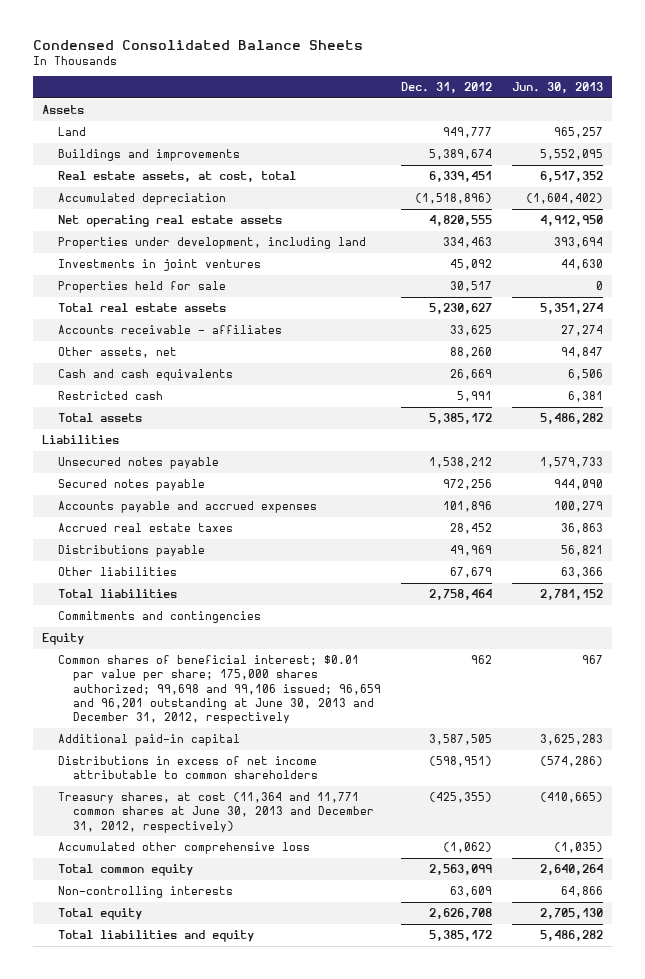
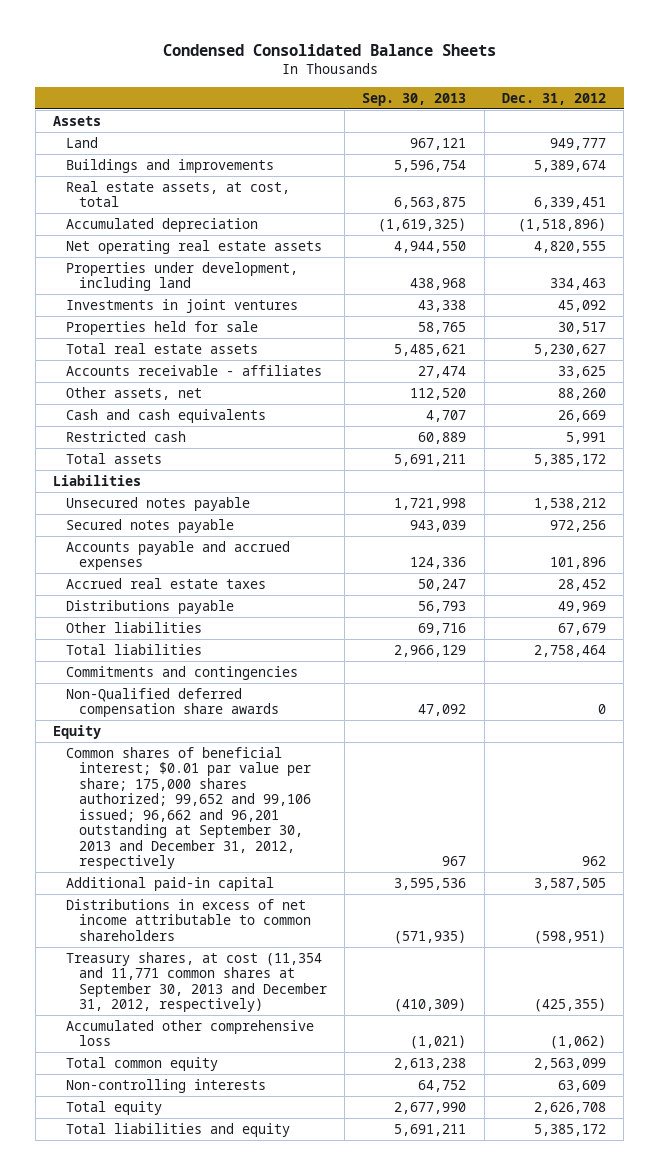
- | Dec. 31, 2012 | Jun. 30, 2013
+ | Sep. 30, 2013 | Dec. 31, 2012
+ Non-Qualified deferred compensation share awards | 47,092 | 0
- Common shares of beneficial interest; $0.01 par value per share; 175,000 shares authorized; 99,698 and 99,106 issued; 96,659 and 96,201 outstanding at June 30, 2013 and December 31, 2012, respectively | 962 | 967
+ Common shares of beneficial interest; $0.01 par value per share; 175,000 shares authorized; 99,652 and 99,106 issued; 96,662 and 96,201 outstanding at September 30, 2013 and December 31, 2012, respectively | 967 | 962
- Treasury shares, at cost (11,364 and 11,771 common shares at June 30, 2013 and December 31, 2012, respectively) | (425,355) | (410,665)
+ Treasury shares, at cost (11,354 and 11,771 common shares at September 30, 2013 and December 31, 2012, respectively) | (410,309) | (425,355)

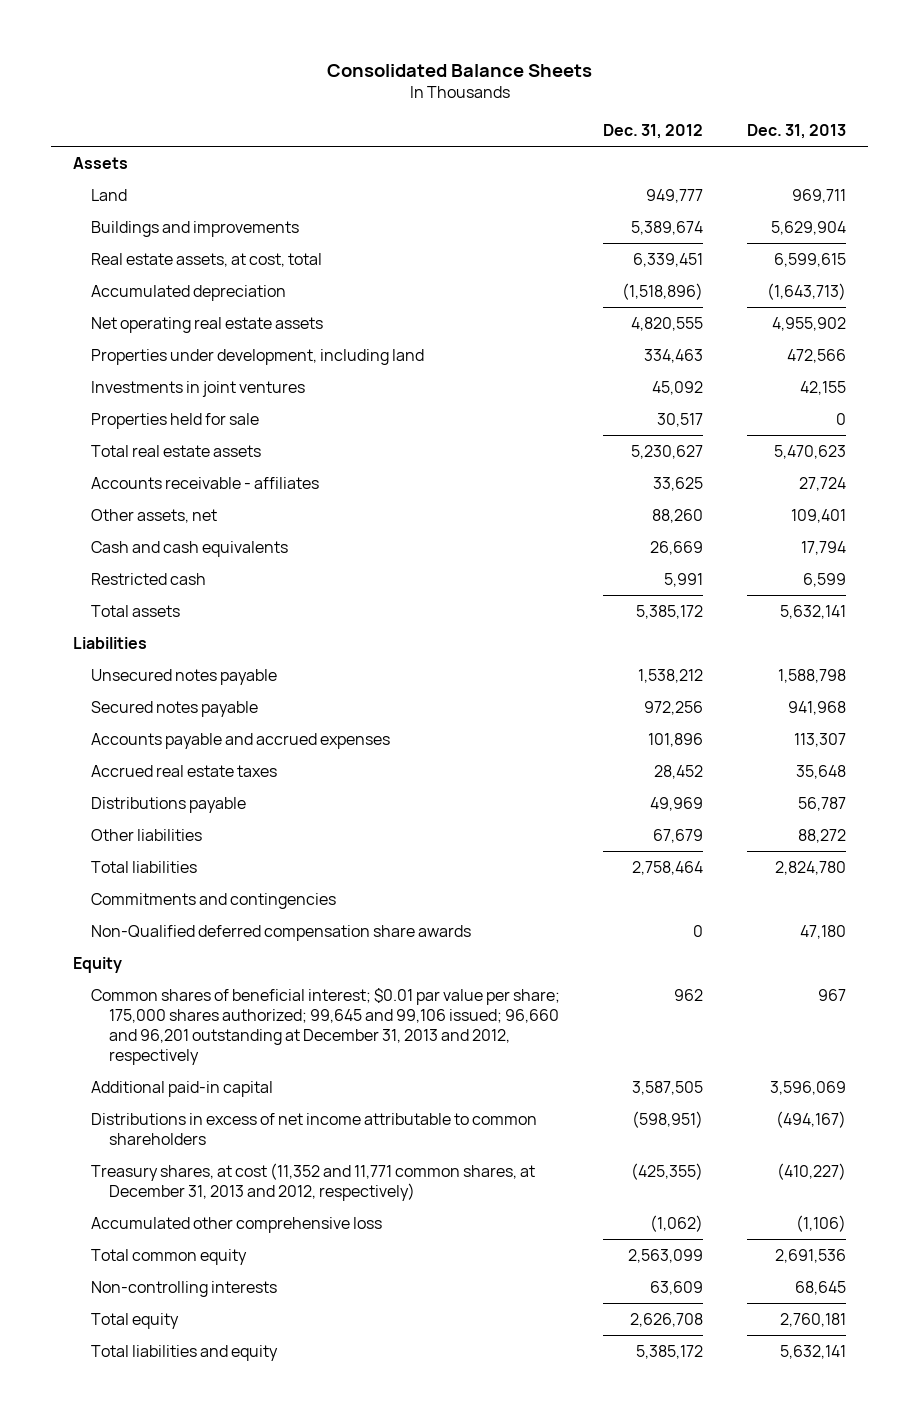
- Condensed Consolidated Balance Sheets
+ Consolidated Balance Sheets
- | Sep. 30, 2013 | Dec. 31, 2012
+ | Dec. 31, 2012 | Dec. 31, 2013
- Common shares of beneficial interest; $0.01 par value per share; 175,000 shares authorized; 99,652 and 99,106 issued; 96,662 and 96,201 outstanding at September 30, 2013 and December 31, 2012, respectively | 967 | 962
+ Common shares of beneficial interest; $0.01 par value per share; 175,000 shares authorized; 99,645 and 99,106 issued; 96,660 and 96,201 outstanding at December 31, 2013 and 2012, respectively | 962 | 967
- Treasury shares, at cost (11,354 and 11,771 common shares at September 30, 2013 and December 31, 2012, respectively) | (410,309) | (425,355)
+ Treasury shares, at cost (11,352 and 11,771 common shares, at December 31, 2013 and 2012, respectively) | (425,355) | (410,227)

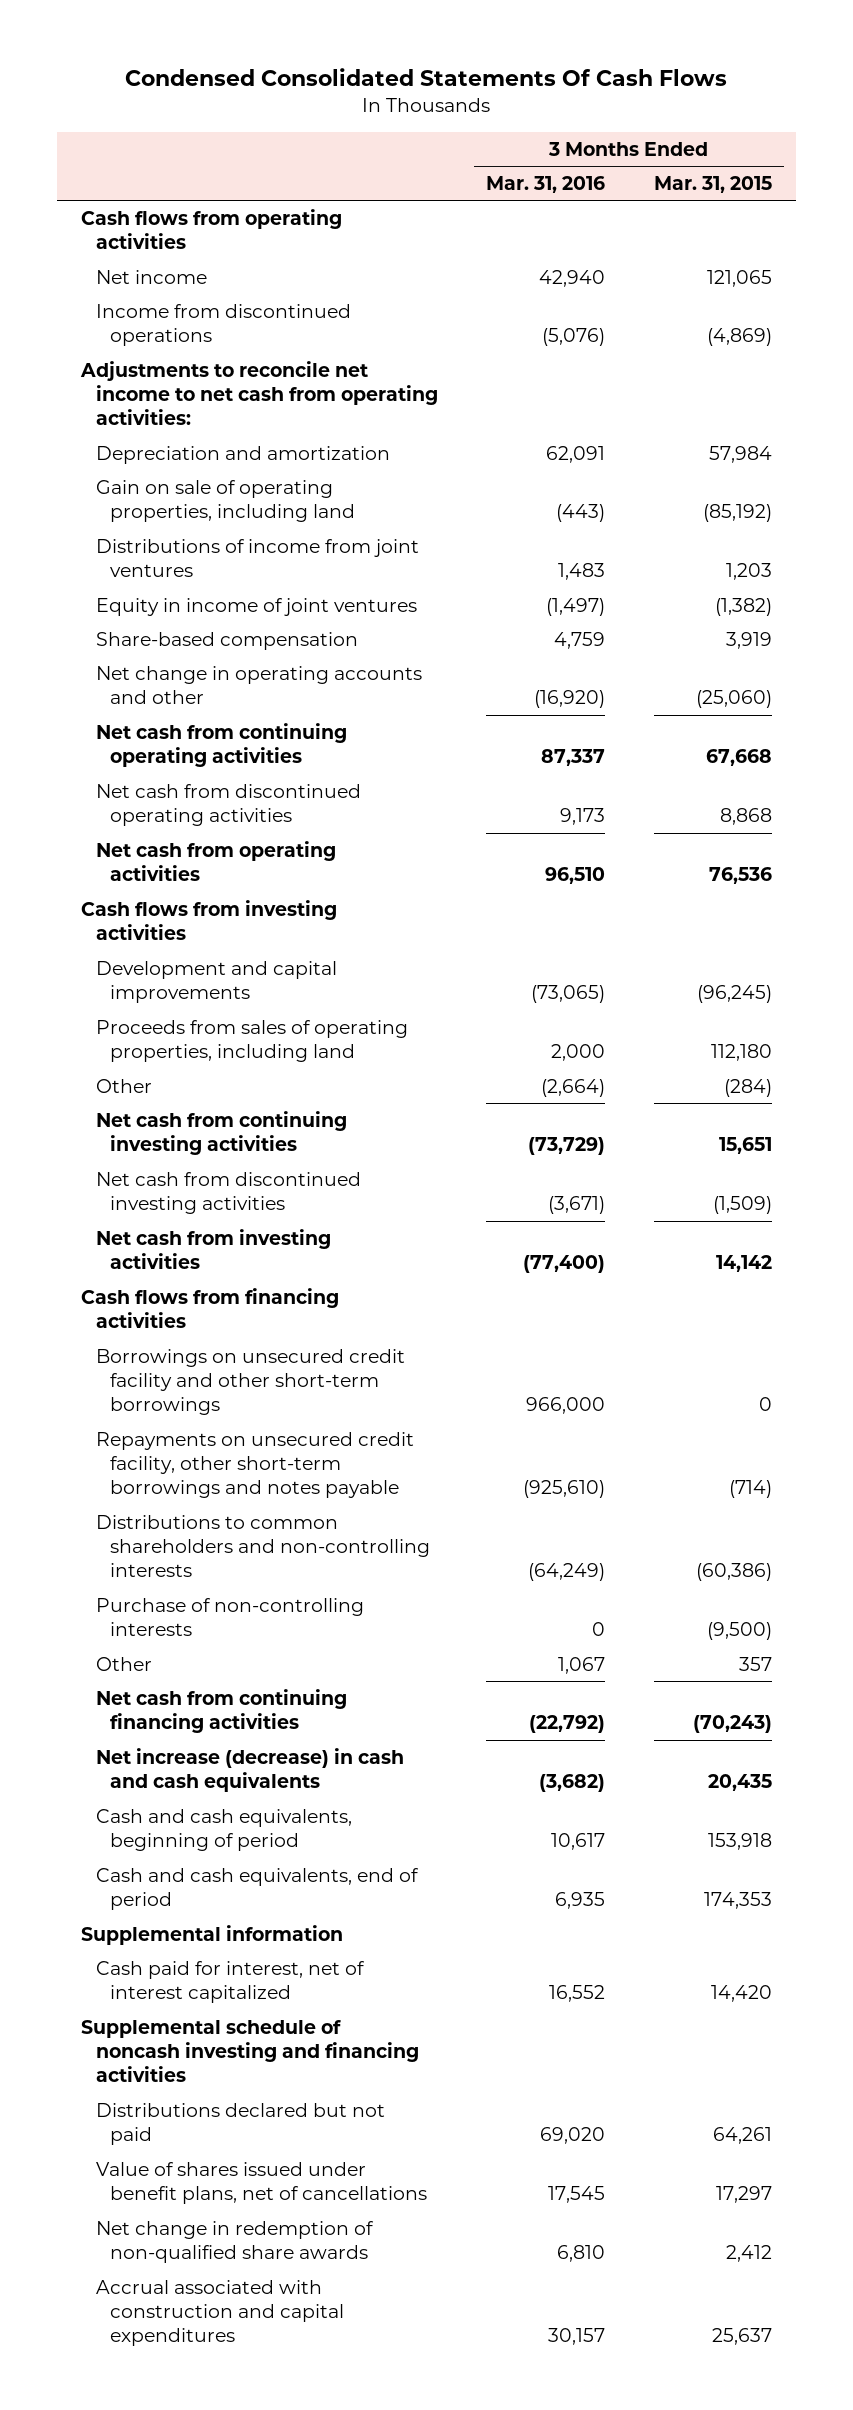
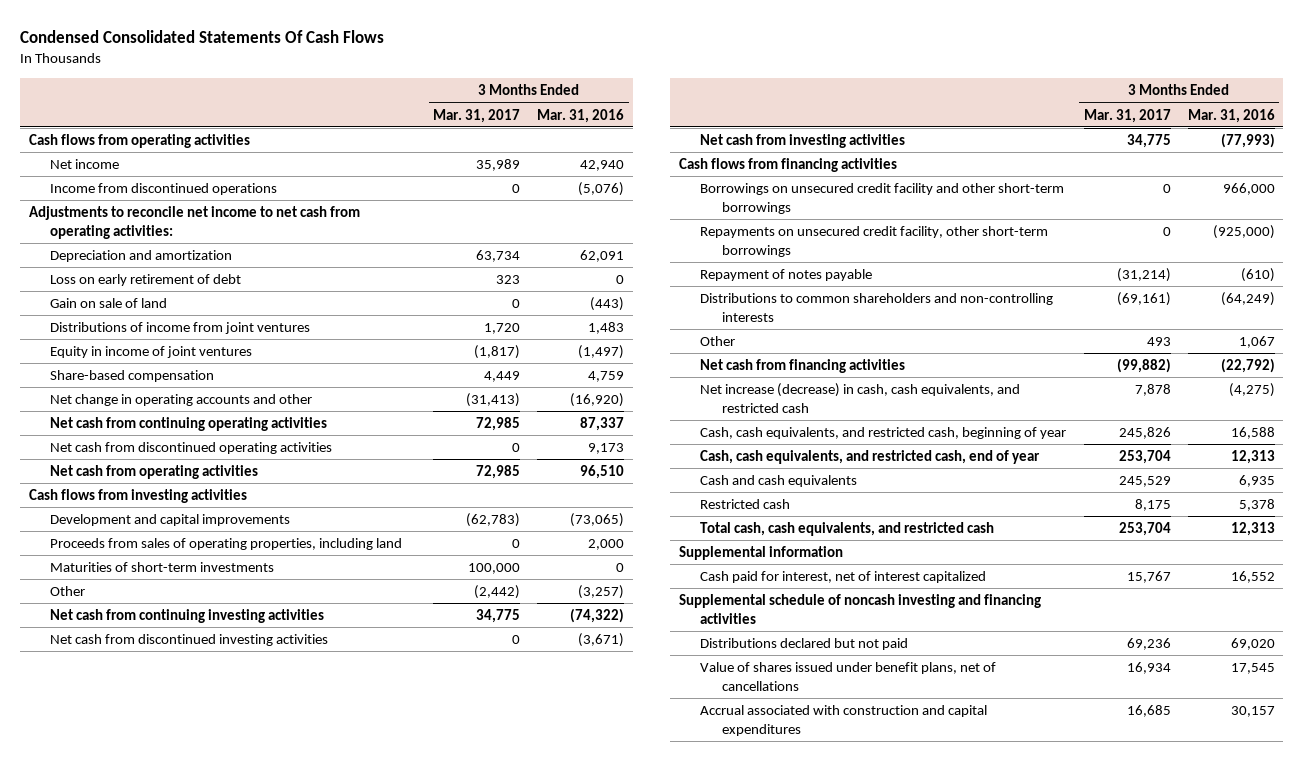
- | 3 Months Ended Mar. 31, 2016 | 3 Months Ended Mar. 31, 2015
+ | 3 Months Ended Mar. 31, 2017 | 3 Months Ended Mar. 31, 2016
- Gain on sale of operating properties, including land | (443) | (85,192)
+ Loss on early retirement of debt | 323 | 0
+ Gain on sale of land | 0 | (443)
- Other | (2,664) | (284)
- Net cash from continuing investing activities | (73,729) | 15,651
+ Maturities of short-term investments | 100,000 | 0
+ Other | (2,442) | (3,257)
+ Net cash from continuing investing activities | 34,775 | (74,322)
- Net cash from investing activities | (77,400) | 14,142
+ Net cash from investing activities | 34,775 | (77,993)
- Repayments on unsecured credit facility, other short-term borrowings and notes payable | (925,610) | (714)
+ Repayments on unsecured credit facility, other short-term borrowings | 0 | (925,000)
+ Repayment of notes payable | (31,214) | (610)
- Purchase of non-controlling interests | 0 | (9,500)
- Net cash from continuing financing activities | (22,792) | (70,243)
- Net increase (decrease) in cash and cash equivalents | (3,682) | 20,435
- Cash and cash equivalents, beginning of period | 10,617 | 153,918
- Cash and cash equivalents, end of period | 6,935 | 174,353
+ Net cash from financing activities | (99,882) | (22,792)
+ Net increase (decrease) in cash, cash equivalents, and restricted cash | 7,878 | (4,275)
+ Cash, cash equivalents, and restricted cash, beginning of year | 245,826 | 16,588
+ Cash, cash equivalents, and restricted cash, end of year | 253,704 | 12,313
+ Cash and cash equivalents | 245,529 | 6,935
+ Restricted cash | 8,175 | 5,378
+ Total cash, cash equivalents, and restricted cash | 253,704 | 12,313
- Net change in redemption of non-qualified share awards | 6,810 | 2,412

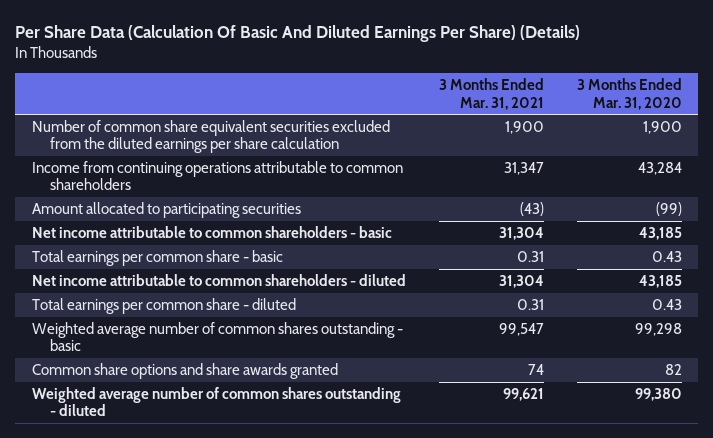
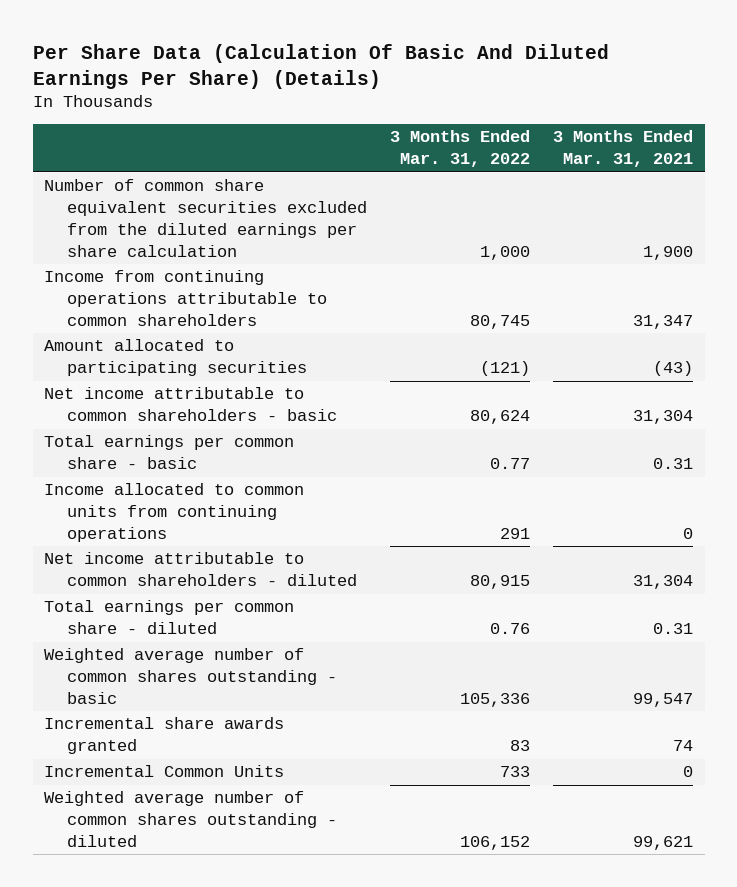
- | 3 Months Ended Mar. 31, 2021 | 3 Months Ended Mar. 31, 2020
+ | 3 Months Ended Mar. 31, 2022 | 3 Months Ended Mar. 31, 2021
+ Income allocated to common units from continuing operations | 291 | 0
- Common share options and share awards granted | 74 | 82
+ Incremental share awards granted | 83 | 74
+ Incremental Common Units | 733 | 0

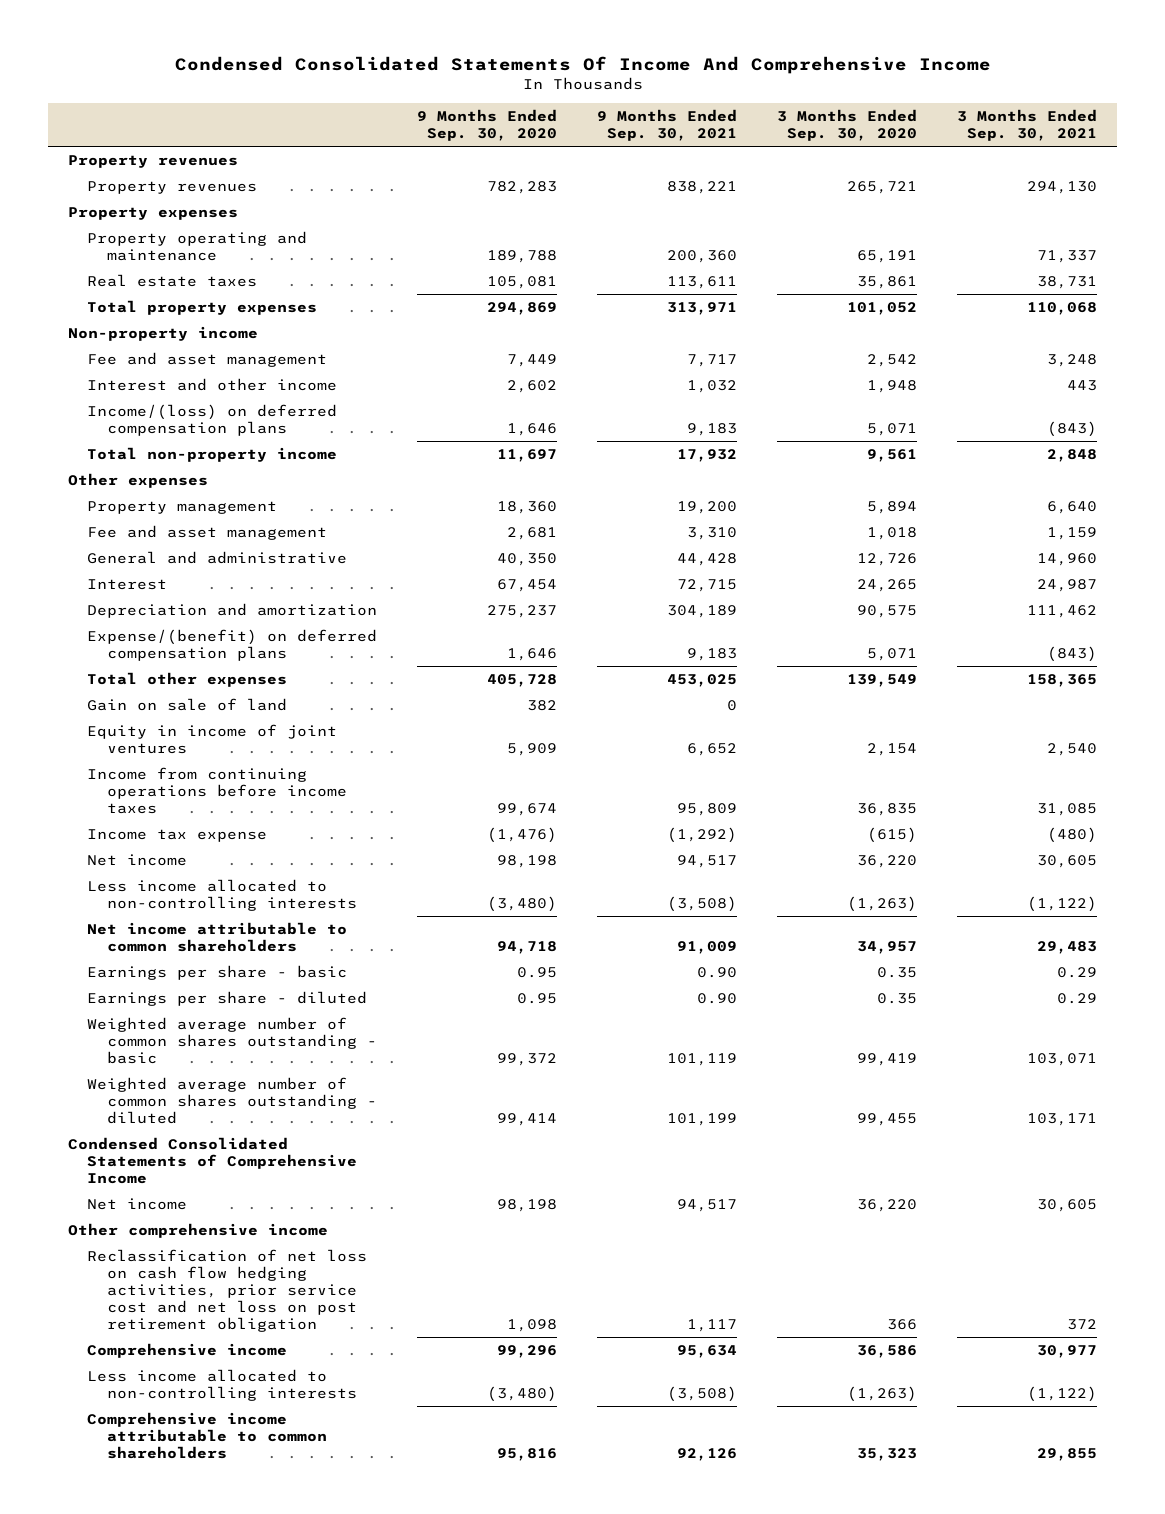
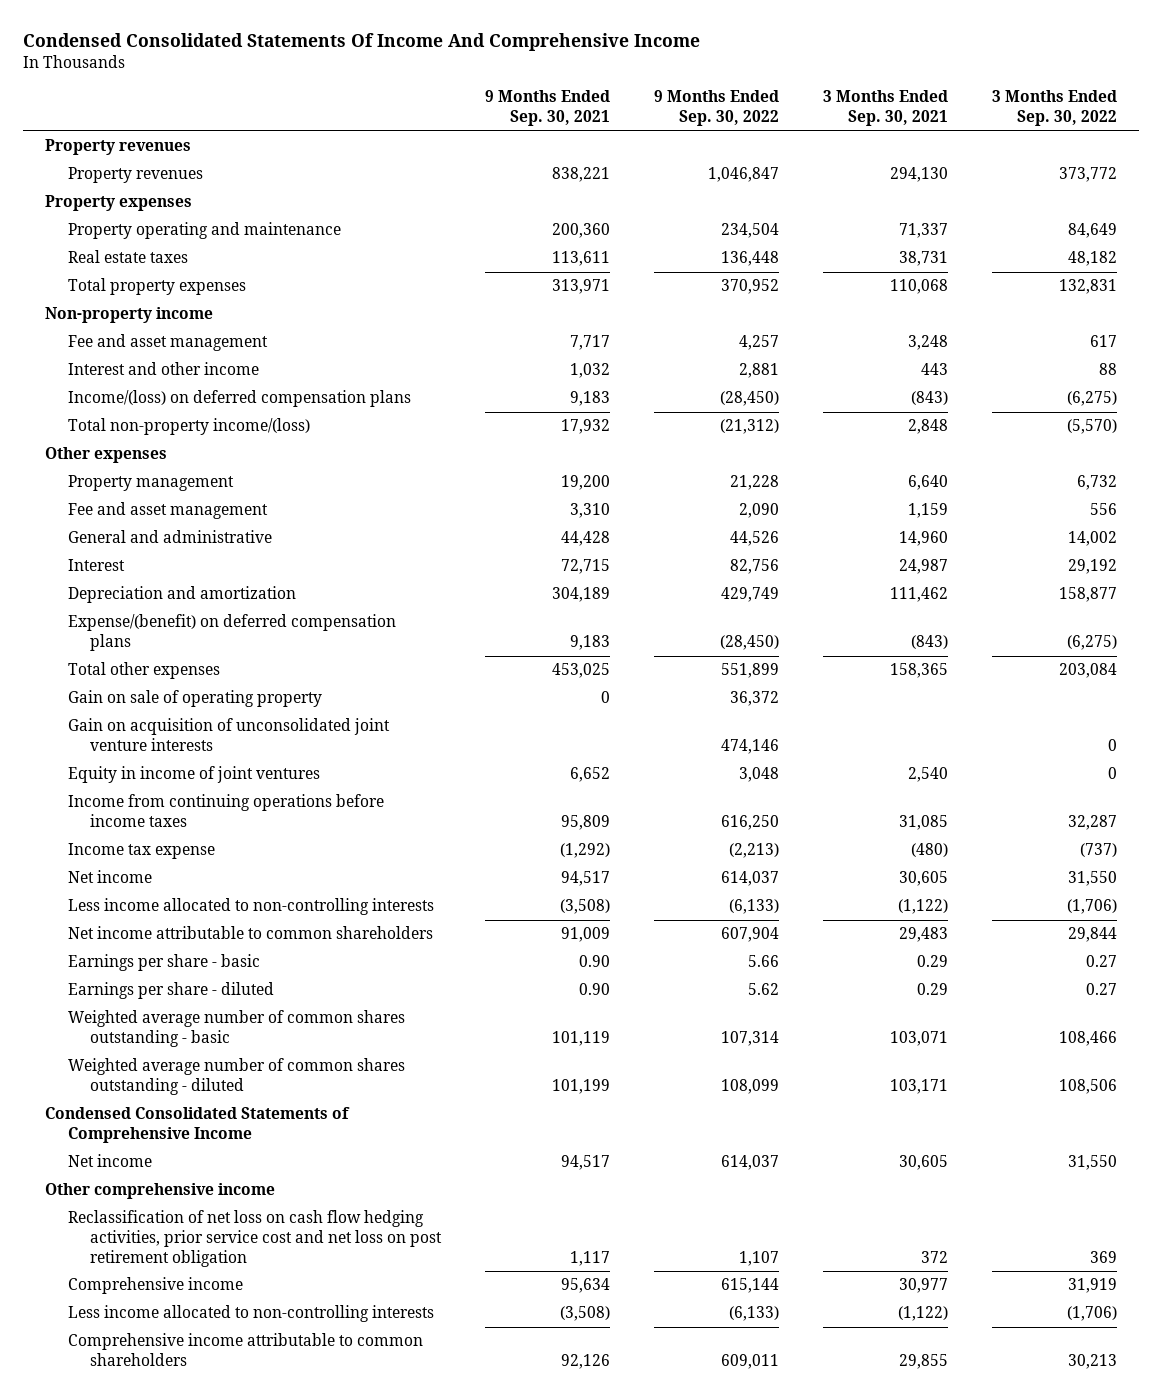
- | 9 Months Ended Sep. 30, 2020 | 9 Months Ended Sep. 30, 2021 | 3 Months Ended Sep. 30, 2020 | 3 Months Ended Sep. 30, 2021
+ | 9 Months Ended Sep. 30, 2021 | 9 Months Ended Sep. 30, 2022 | 3 Months Ended Sep. 30, 2021 | 3 Months Ended Sep. 30, 2022
- Total non-property income | 11,697 | 17,932 | 9,561 | 2,848
+ Total non-property income/(loss) | 17,932 | (21,312) | 2,848 | (5,570)
- Gain on sale of land | 382 | 0 | |
+ Gain on sale of operating property | 0 | 36,372 | |
+ Gain on acquisition of unconsolidated joint venture interests | | 474,146 | | 0

